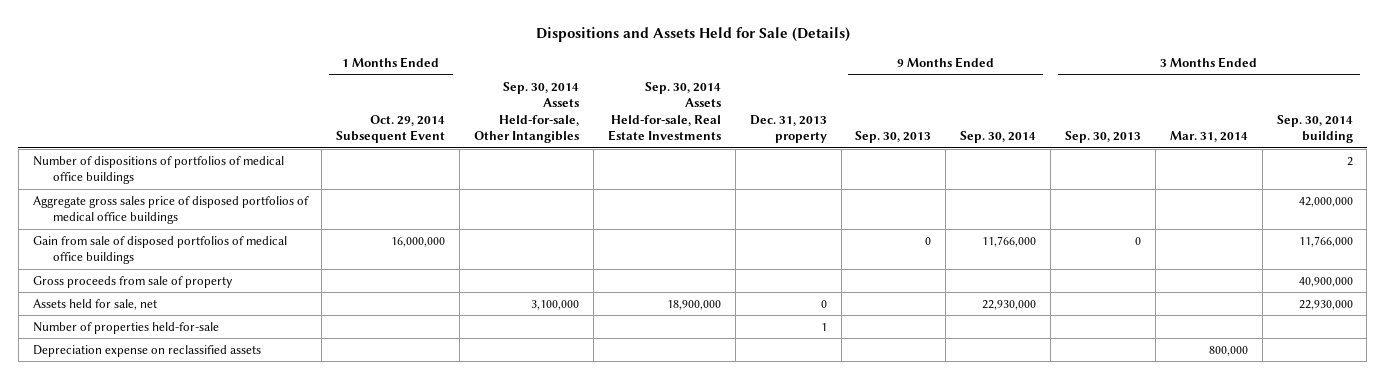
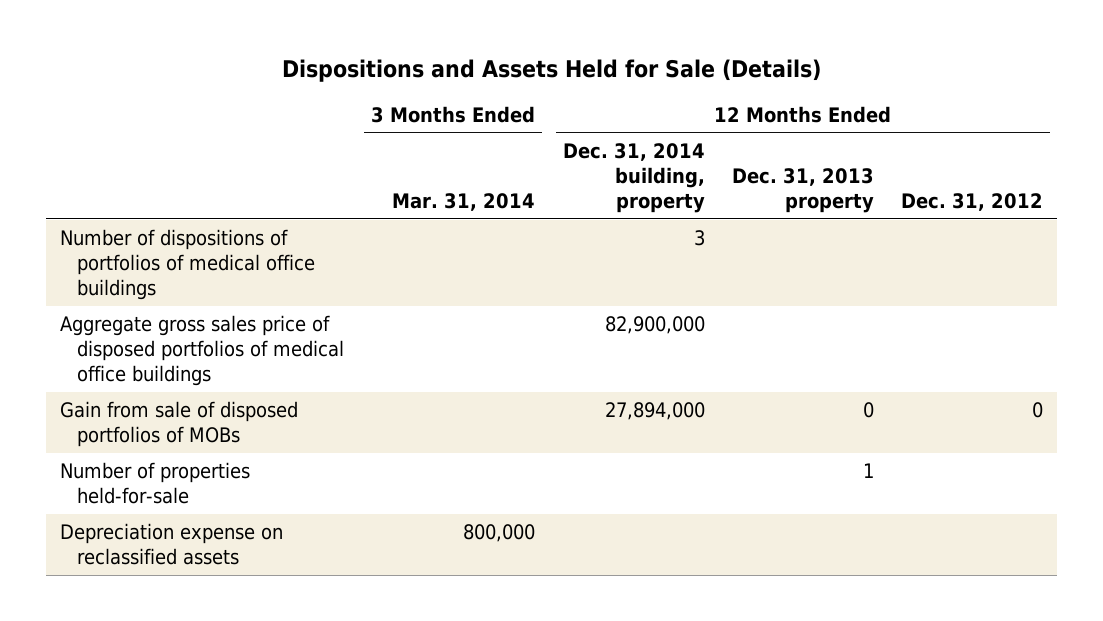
- | 1 Months Ended Oct. 29, 2014 Subsequent Event | Sep. 30, 2014 Assets Held-for-sale, Other Intangibles | Sep. 30, 2014 Assets Held-for-sale, Real Estate Investments | Dec. 31, 2013 property | 9 Months Ended Sep. 30, 2013 | 9 Months Ended Sep. 30, 2014 | 3 Months Ended Sep. 30, 2013 | 3 Months Ended Mar. 31, 2014 | 3 Months Ended Sep. 30, 2014 building
+ | 3 Months Ended Mar. 31, 2014 | 12 Months Ended Dec. 31, 2014 building, property | 12 Months Ended Dec. 31, 2013 property | 12 Months Ended Dec. 31, 2012
- Gain from sale of disposed portfolios of medical office buildings | 16,000,000 | | | | 0 | 11,766,000 | 0 | | 11,766,000
- Gross proceeds from sale of property | | | | | | | | | 40,900,000
- Assets held for sale, net | | 3,100,000 | 18,900,000 | 0 | | 22,930,000 | | | 22,930,000
+ Gain from sale of disposed portfolios of MOBs | | 27,894,000 | 0 | 0

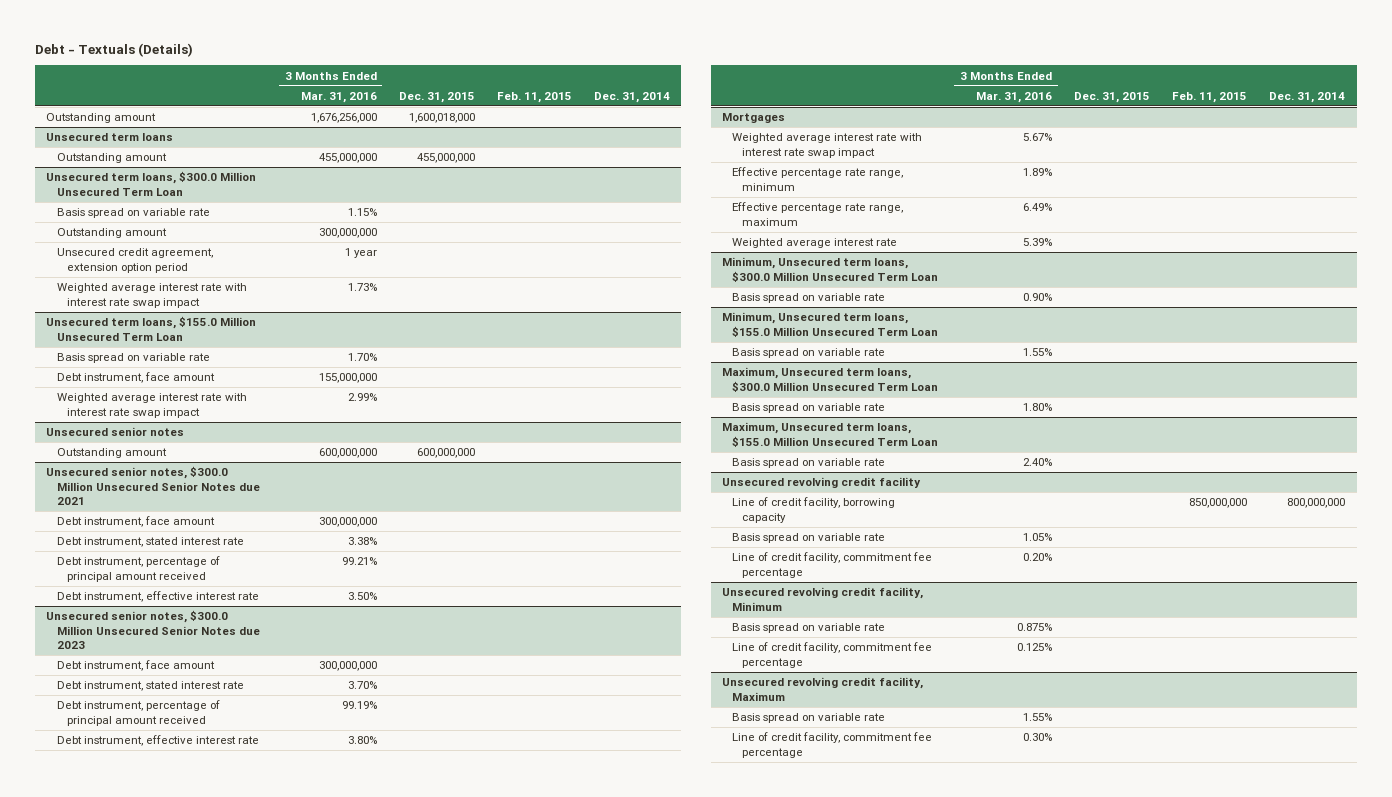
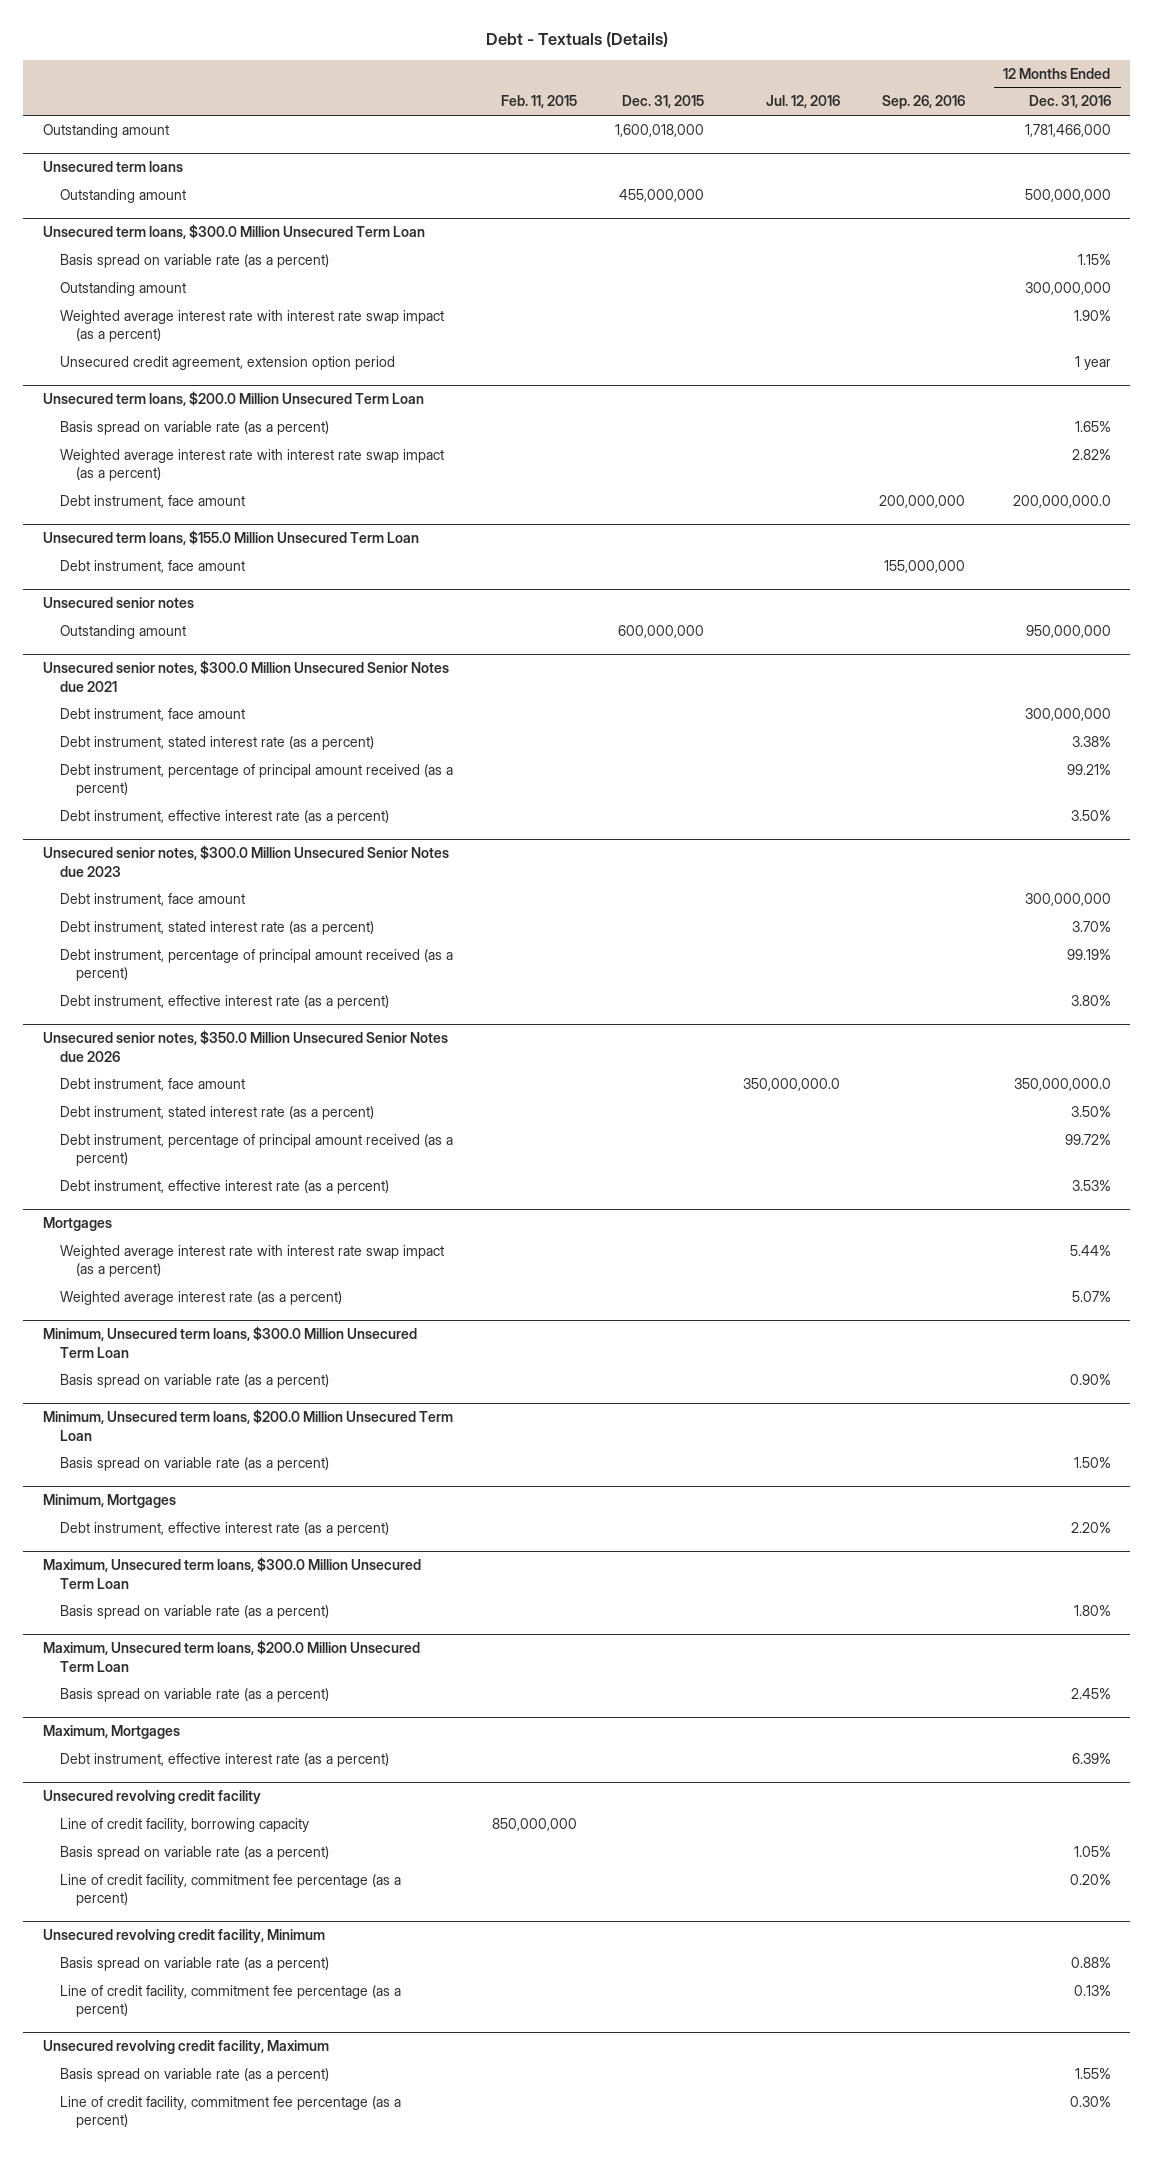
- | 3 Months Ended Mar. 31, 2016 | Dec. 31, 2015 | Feb. 11, 2015 | Dec. 31, 2014
+ | Feb. 11, 2015 | Dec. 31, 2015 | Jul. 12, 2016 | Sep. 26, 2016 | 12 Months Ended Dec. 31, 2016
@ Unsecured term loans, $300.0 Million Unsecured Term Loan
- Basis spread on variable rate | 1.15% | | |
+ Basis spread on variable rate (as a percent) | | | | | 1.15%
+ Weighted average interest rate with interest rate swap impact (as a percent) | | | | | 1.90%
- Weighted average interest rate with interest rate swap impact | 1.73% | | |
+ Unsecured term loans, $200.0 Million Unsecured Term Loan
+ Basis spread on variable rate (as a percent) | | | | | 1.65%
+ Weighted average interest rate with interest rate swap impact (as a percent) | | | | | 2.82%
+ Debt instrument, face amount | | | | 200,000,000 | 200,000,000.0
@ Unsecured term loans, $155.0 Million Unsecured Term Loan
- Basis spread on variable rate | 1.70% | | |
- Weighted average interest rate with interest rate swap impact | 2.99% | | |
@ Unsecured senior notes, $300.0 Million Unsecured Senior Notes due 2021
- Debt instrument, stated interest rate | 3.38% | | |
- Debt instrument, percentage of principal amount received | 99.21% | | |
- Debt instrument, effective interest rate | 3.50% | | |
+ Debt instrument, stated interest rate (as a percent) | | | | | 3.38%
+ Debt instrument, percentage of principal amount received (as a percent) | | | | | 99.21%
+ Debt instrument, effective interest rate (as a percent) | | | | | 3.50%
@ Unsecured senior notes, $300.0 Million Unsecured Senior Notes due 2023
- Debt instrument, stated interest rate | 3.70% | | |
- Debt instrument, percentage of principal amount received | 99.19% | | |
- Debt instrument, effective interest rate | 3.80% | | |
+ Debt instrument, stated interest rate (as a percent) | | | | | 3.70%
+ Debt instrument, percentage of principal amount received (as a percent) | | | | | 99.19%
+ Debt instrument, effective interest rate (as a percent) | | | | | 3.80%
+ Unsecured senior notes, $350.0 Million Unsecured Senior Notes due 2026
+ Debt instrument, face amount | | | 350,000,000.0 | | 350,000,000.0
+ Debt instrument, stated interest rate (as a percent) | | | | | 3.50%
+ Debt instrument, percentage of principal amount received (as a percent) | | | | | 99.72%
+ Debt instrument, effective interest rate (as a percent) | | | | | 3.53%
@ Mortgages
- Weighted average interest rate with interest rate swap impact | 5.67% | | |
- Effective percentage rate range, minimum | 1.89% | | |
- Effective percentage rate range, maximum | 6.49% | | |
- Weighted average interest rate | 5.39% | | |
+ Weighted average interest rate with interest rate swap impact (as a percent) | | | | | 5.44%
+ Weighted average interest rate (as a percent) | | | | | 5.07%
@ Minimum, Unsecured term loans, $300.0 Million Unsecured Term Loan
- Basis spread on variable rate | 0.90% | | |
- Minimum, Unsecured term loans, $155.0 Million Unsecured Term Loan
- Basis spread on variable rate | 1.55% | | |
@ Minimum, Unsecured term loans, $300.0 Million Unsecured Term Loan
+ Basis spread on variable rate (as a percent) | | | | | 0.90%
+ Minimum, Unsecured term loans, $200.0 Million Unsecured Term Loan
+ Basis spread on variable rate (as a percent) | | | | | 1.50%
+ Minimum, Mortgages
+ Debt instrument, effective interest rate (as a percent) | | | | | 2.20%
@ Maximum, Unsecured term loans, $300.0 Million Unsecured Term Loan
- Basis spread on variable rate | 1.80% | | |
- Maximum, Unsecured term loans, $155.0 Million Unsecured Term Loan
- Basis spread on variable rate | 2.40% | | |
@ Maximum, Unsecured term loans, $300.0 Million Unsecured Term Loan
+ Basis spread on variable rate (as a percent) | | | | | 1.80%
+ Maximum, Unsecured term loans, $200.0 Million Unsecured Term Loan
+ Basis spread on variable rate (as a percent) | | | | | 2.45%
+ Maximum, Mortgages
+ Debt instrument, effective interest rate (as a percent) | | | | | 6.39%
@ Unsecured revolving credit facility
- Basis spread on variable rate | 1.05% | | |
- Line of credit facility, commitment fee percentage | 0.20% | | |
+ Basis spread on variable rate (as a percent) | | | | | 1.05%
+ Line of credit facility, commitment fee percentage (as a percent) | | | | | 0.20%
@ Unsecured revolving credit facility, Minimum
- Basis spread on variable rate | 0.875% | | |
- Line of credit facility, commitment fee percentage | 0.125% | | |
+ Basis spread on variable rate (as a percent) | | | | | 0.88%
+ Line of credit facility, commitment fee percentage (as a percent) | | | | | 0.13%
@ Unsecured revolving credit facility, Maximum
- Basis spread on variable rate | 1.55% | | |
- Line of credit facility, commitment fee percentage | 0.30% | | |
+ Basis spread on variable rate (as a percent) | | | | | 1.55%
+ Line of credit facility, commitment fee percentage (as a percent) | | | | | 0.30%

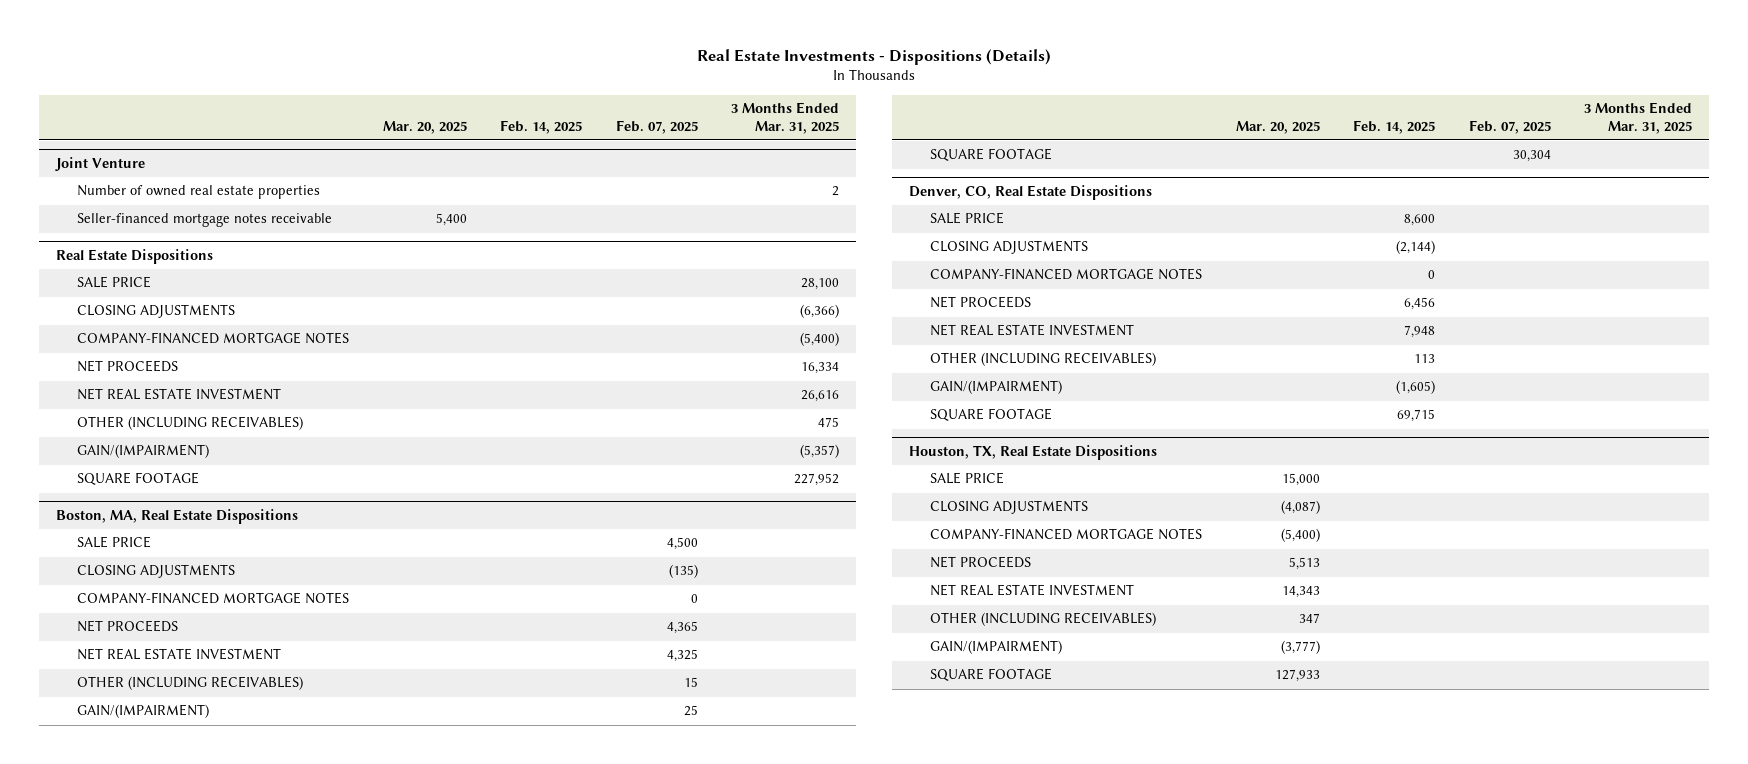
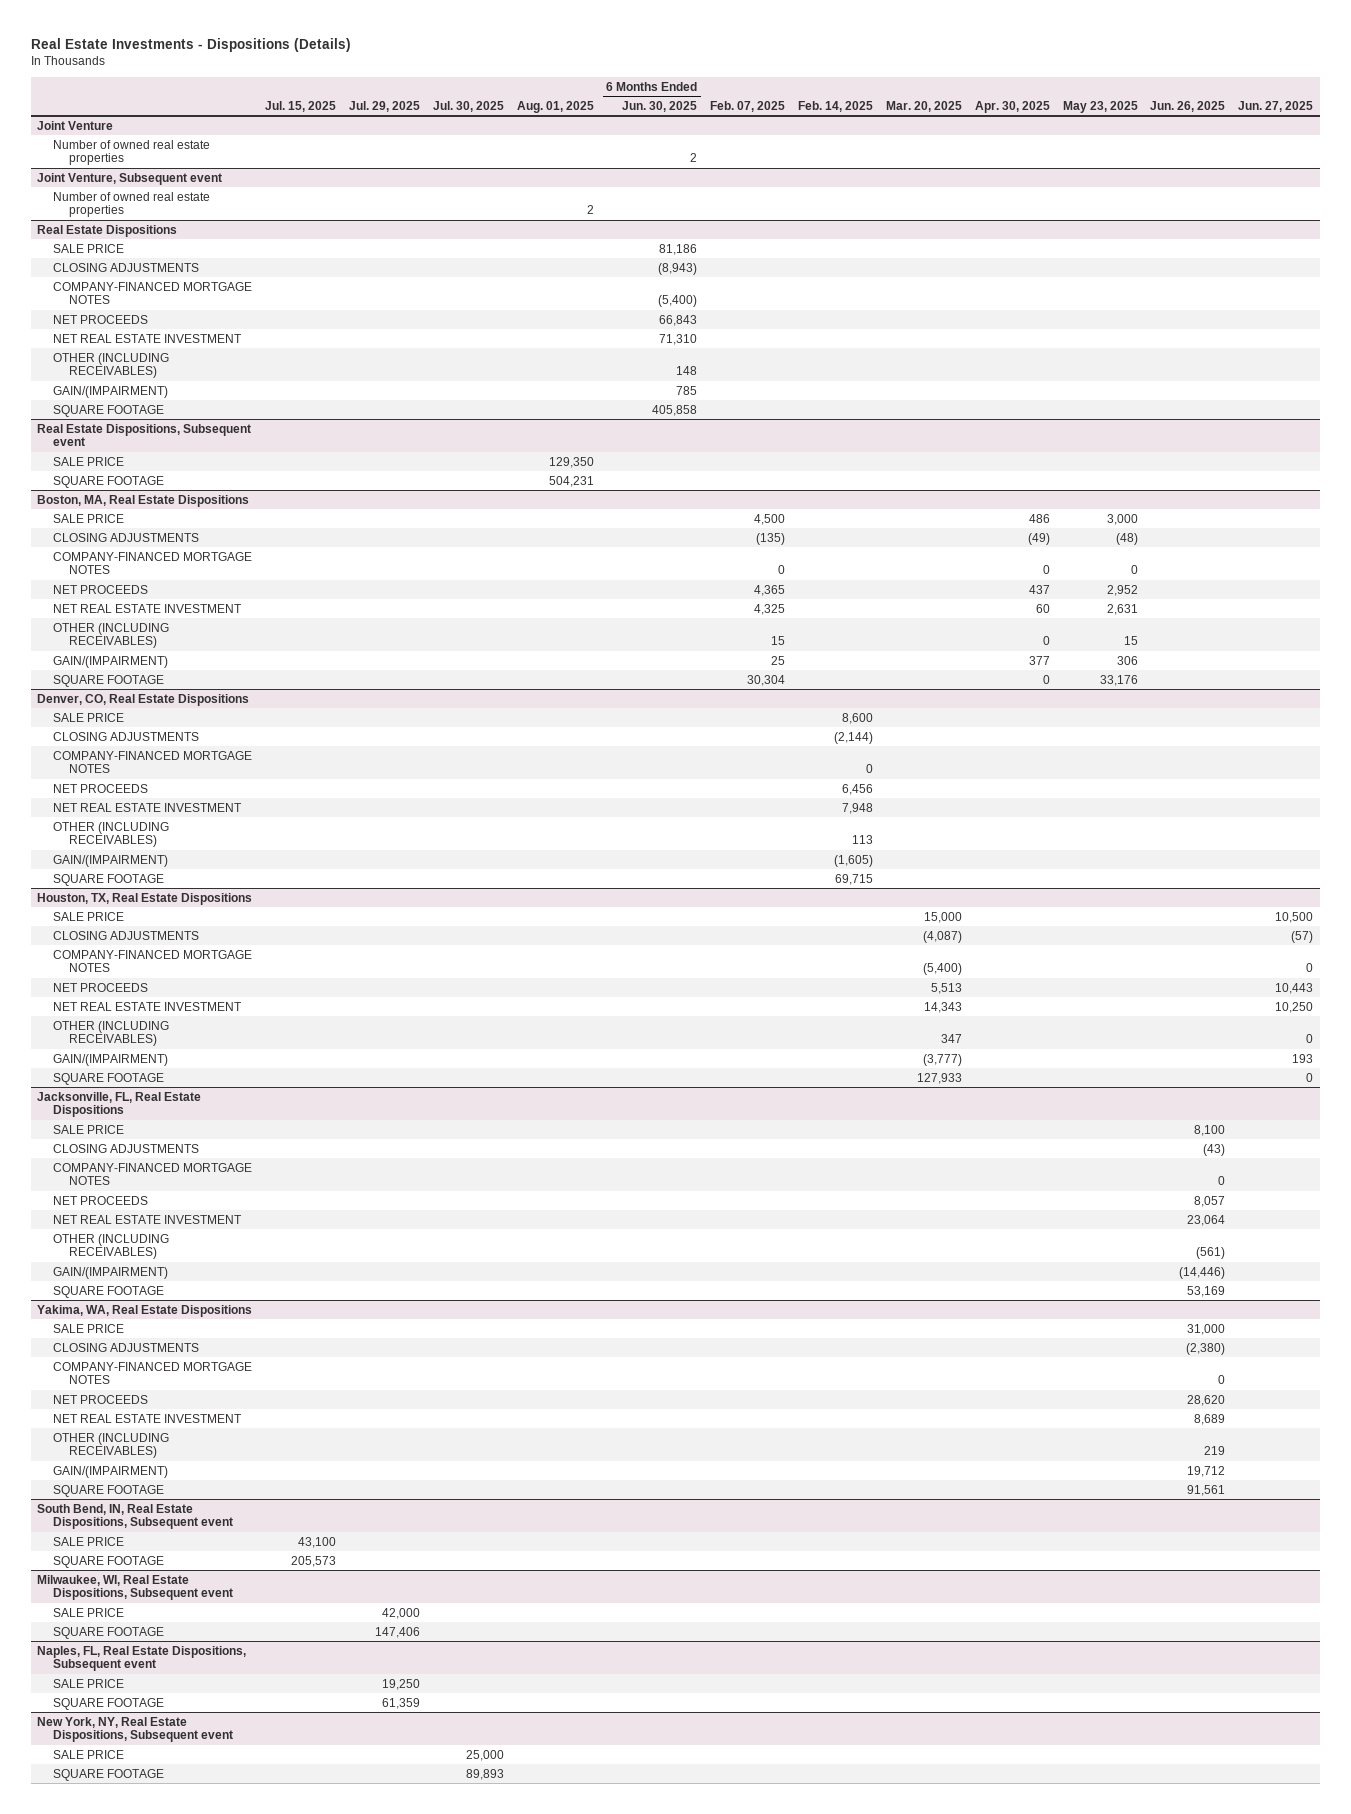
- | Mar. 20, 2025 | Feb. 14, 2025 | Feb. 07, 2025 | 3 Months Ended Mar. 31, 2025
+ | Jul. 15, 2025 | Jul. 29, 2025 | Jul. 30, 2025 | Aug. 01, 2025 | 6 Months Ended Jun. 30, 2025 | Feb. 07, 2025 | Feb. 14, 2025 | Mar. 20, 2025 | Apr. 30, 2025 | May 23, 2025 | Jun. 26, 2025 | Jun. 27, 2025
@ Joint Venture
- Seller-financed mortgage notes receivable | 5,400 | | |
+ Joint Venture, Subsequent event
+ Number of owned real estate properties | | | | 2 | | | | | | | |
+ Real Estate Dispositions, Subsequent event
+ SALE PRICE | | | | 129,350 | | | | | | | |
+ SQUARE FOOTAGE | | | | 504,231 | | | | | | | |
+ Jacksonville, FL, Real Estate Dispositions
+ SALE PRICE | | | | | | | | | | | 8,100 |
+ CLOSING ADJUSTMENTS | | | | | | | | | | | (43) |
+ COMPANY-FINANCED MORTGAGE NOTES | | | | | | | | | | | 0 |
+ NET PROCEEDS | | | | | | | | | | | 8,057 |
+ NET REAL ESTATE INVESTMENT | | | | | | | | | | | 23,064 |
+ OTHER (INCLUDING RECEIVABLES) | | | | | | | | | | | (561) |
+ GAIN/(IMPAIRMENT) | | | | | | | | | | | (14,446) |
+ SQUARE FOOTAGE | | | | | | | | | | | 53,169 |
+ Yakima, WA, Real Estate Dispositions
+ SALE PRICE | | | | | | | | | | | 31,000 |
+ CLOSING ADJUSTMENTS | | | | | | | | | | | (2,380) |
+ COMPANY-FINANCED MORTGAGE NOTES | | | | | | | | | | | 0 |
+ NET PROCEEDS | | | | | | | | | | | 28,620 |
+ NET REAL ESTATE INVESTMENT | | | | | | | | | | | 8,689 |
+ OTHER (INCLUDING RECEIVABLES) | | | | | | | | | | | 219 |
+ GAIN/(IMPAIRMENT) | | | | | | | | | | | 19,712 |
+ SQUARE FOOTAGE | | | | | | | | | | | 91,561 |
+ South Bend, IN, Real Estate Dispositions, Subsequent event
+ SALE PRICE | 43,100 | | | | | | | | | | |
+ SQUARE FOOTAGE | 205,573 | | | | | | | | | | |
+ Milwaukee, WI, Real Estate Dispositions, Subsequent event
+ SALE PRICE | | 42,000 | | | | | | | | | |
+ SQUARE FOOTAGE | | 147,406 | | | | | | | | | |
+ Naples, FL, Real Estate Dispositions, Subsequent event
+ SALE PRICE | | 19,250 | | | | | | | | | |
+ SQUARE FOOTAGE | | 61,359 | | | | | | | | | |
+ New York, NY, Real Estate Dispositions, Subsequent event
+ SALE PRICE | | | 25,000 | | | | | | | | |
+ SQUARE FOOTAGE | | | 89,893 | | | | | | | | |

